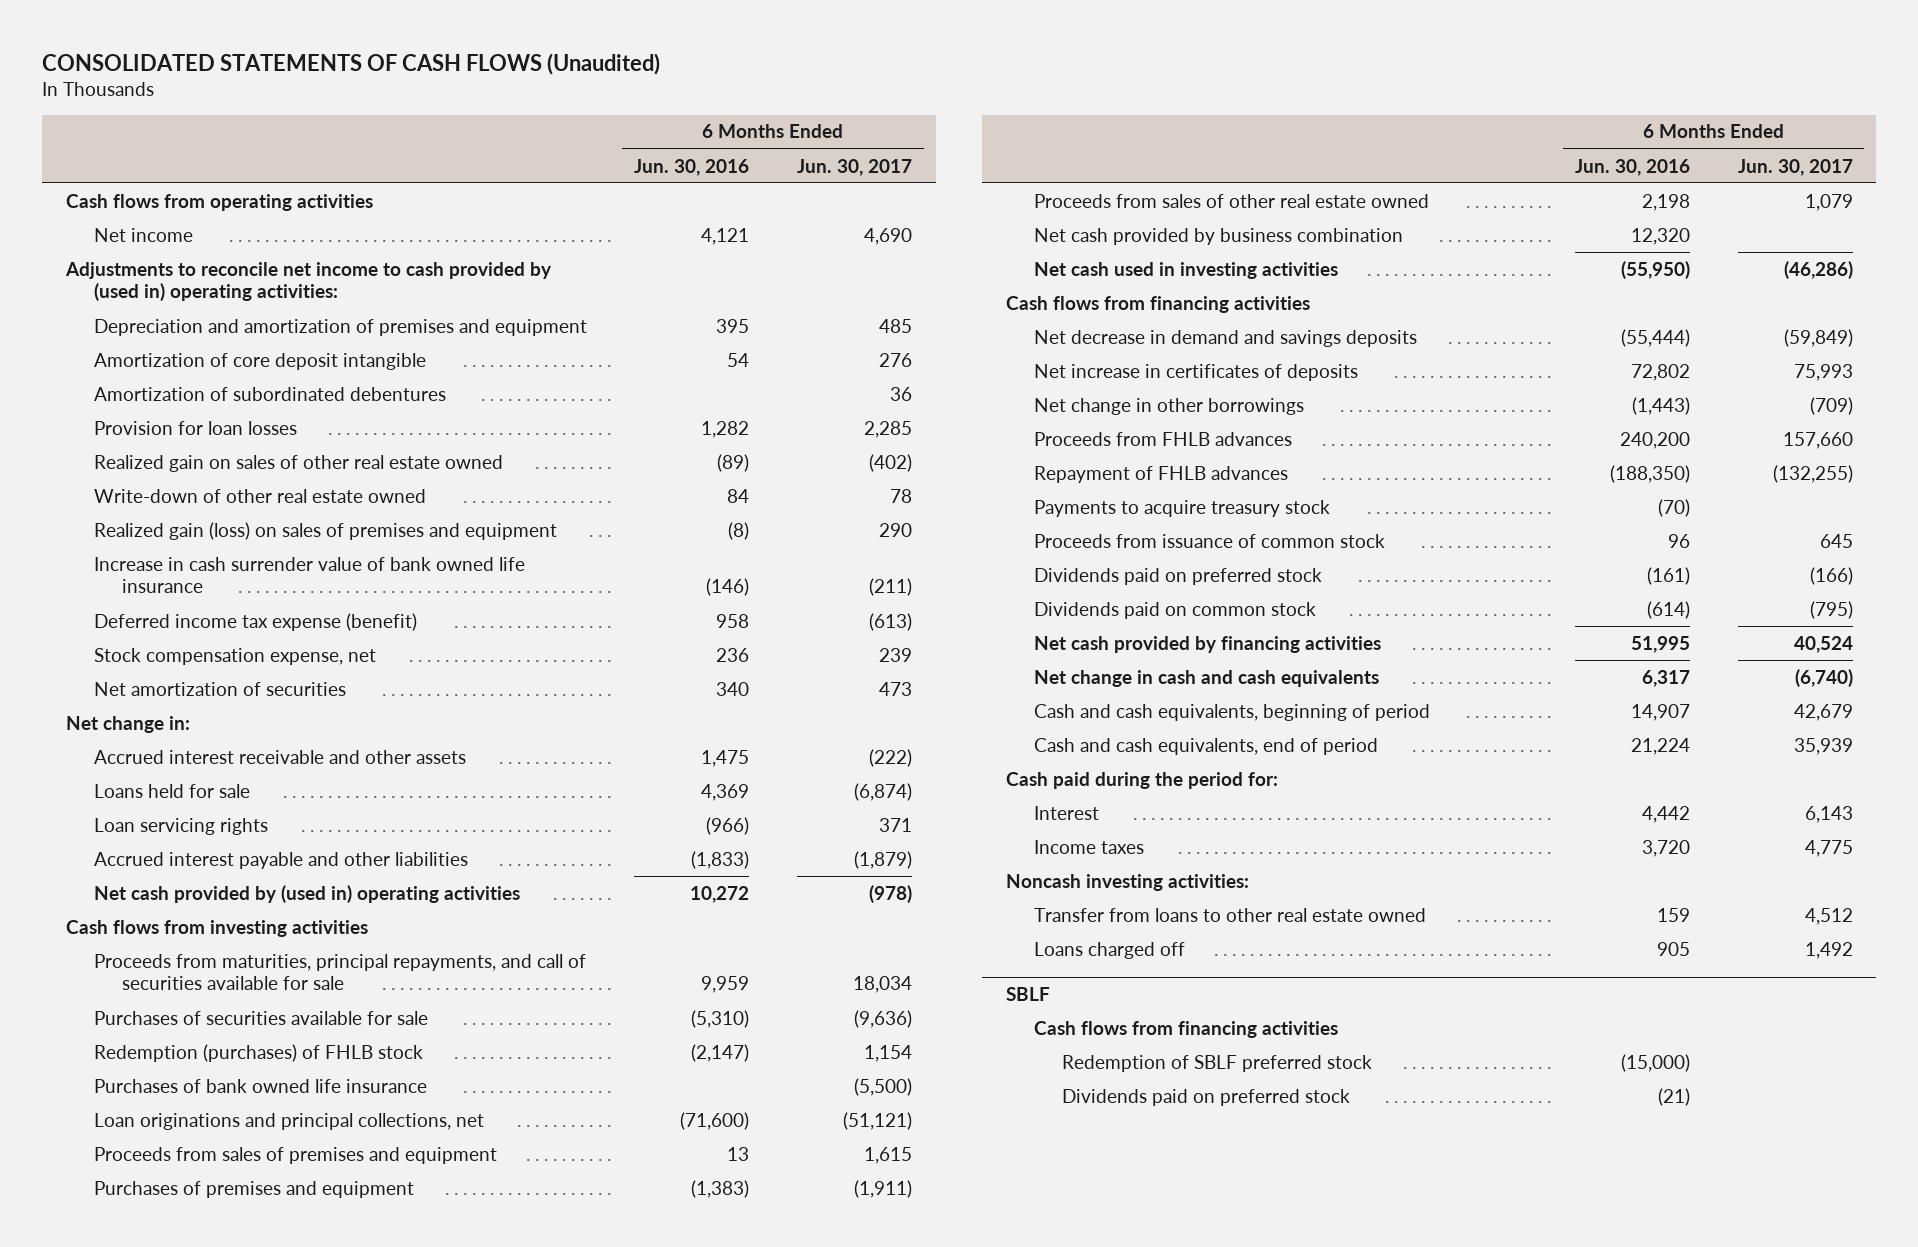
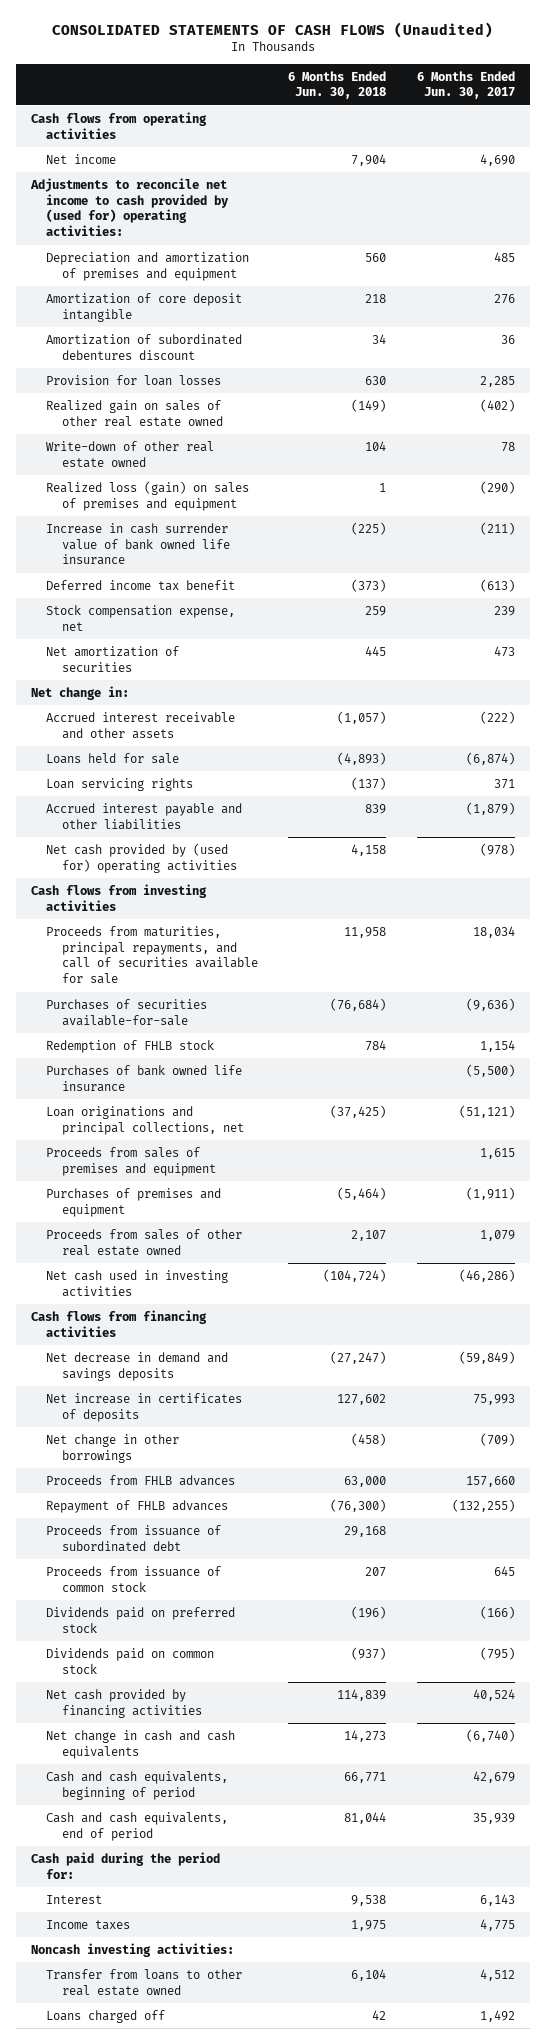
- | 6 Months Ended Jun. 30, 2016 | 6 Months Ended Jun. 30, 2017
+ | 6 Months Ended Jun. 30, 2018 | 6 Months Ended Jun. 30, 2017
- Adjustments to reconcile net income to cash provided by (used in) operating activities:
+ Adjustments to reconcile net income to cash provided by (used for) operating activities:
- Amortization of subordinated debentures | | 36
+ Amortization of subordinated debentures discount | 34 | 36
- Realized gain (loss) on sales of premises and equipment | (8) | 290
+ Realized loss (gain) on sales of premises and equipment | 1 | (290)
- Deferred income tax expense (benefit) | 958 | (613)
+ Deferred income tax benefit | (373) | (613)
- Net cash provided by (used in) operating activities | 10,272 | (978)
+ Net cash provided by (used for) operating activities | 4,158 | (978)
- Purchases of securities available for sale | (5,310) | (9,636)
- Redemption (purchases) of FHLB stock | (2,147) | 1,154
+ Purchases of securities available-for-sale | (76,684) | (9,636)
+ Redemption of FHLB stock | 784 | 1,154
- Net cash provided by business combination | 12,320 |
- Payments to acquire treasury stock | (70) |
+ Proceeds from issuance of subordinated debt | 29,168 |
- SBLF
- Cash flows from financing activities
- Redemption of SBLF preferred stock | (15,000) |
- Dividends paid on preferred stock | (21) |

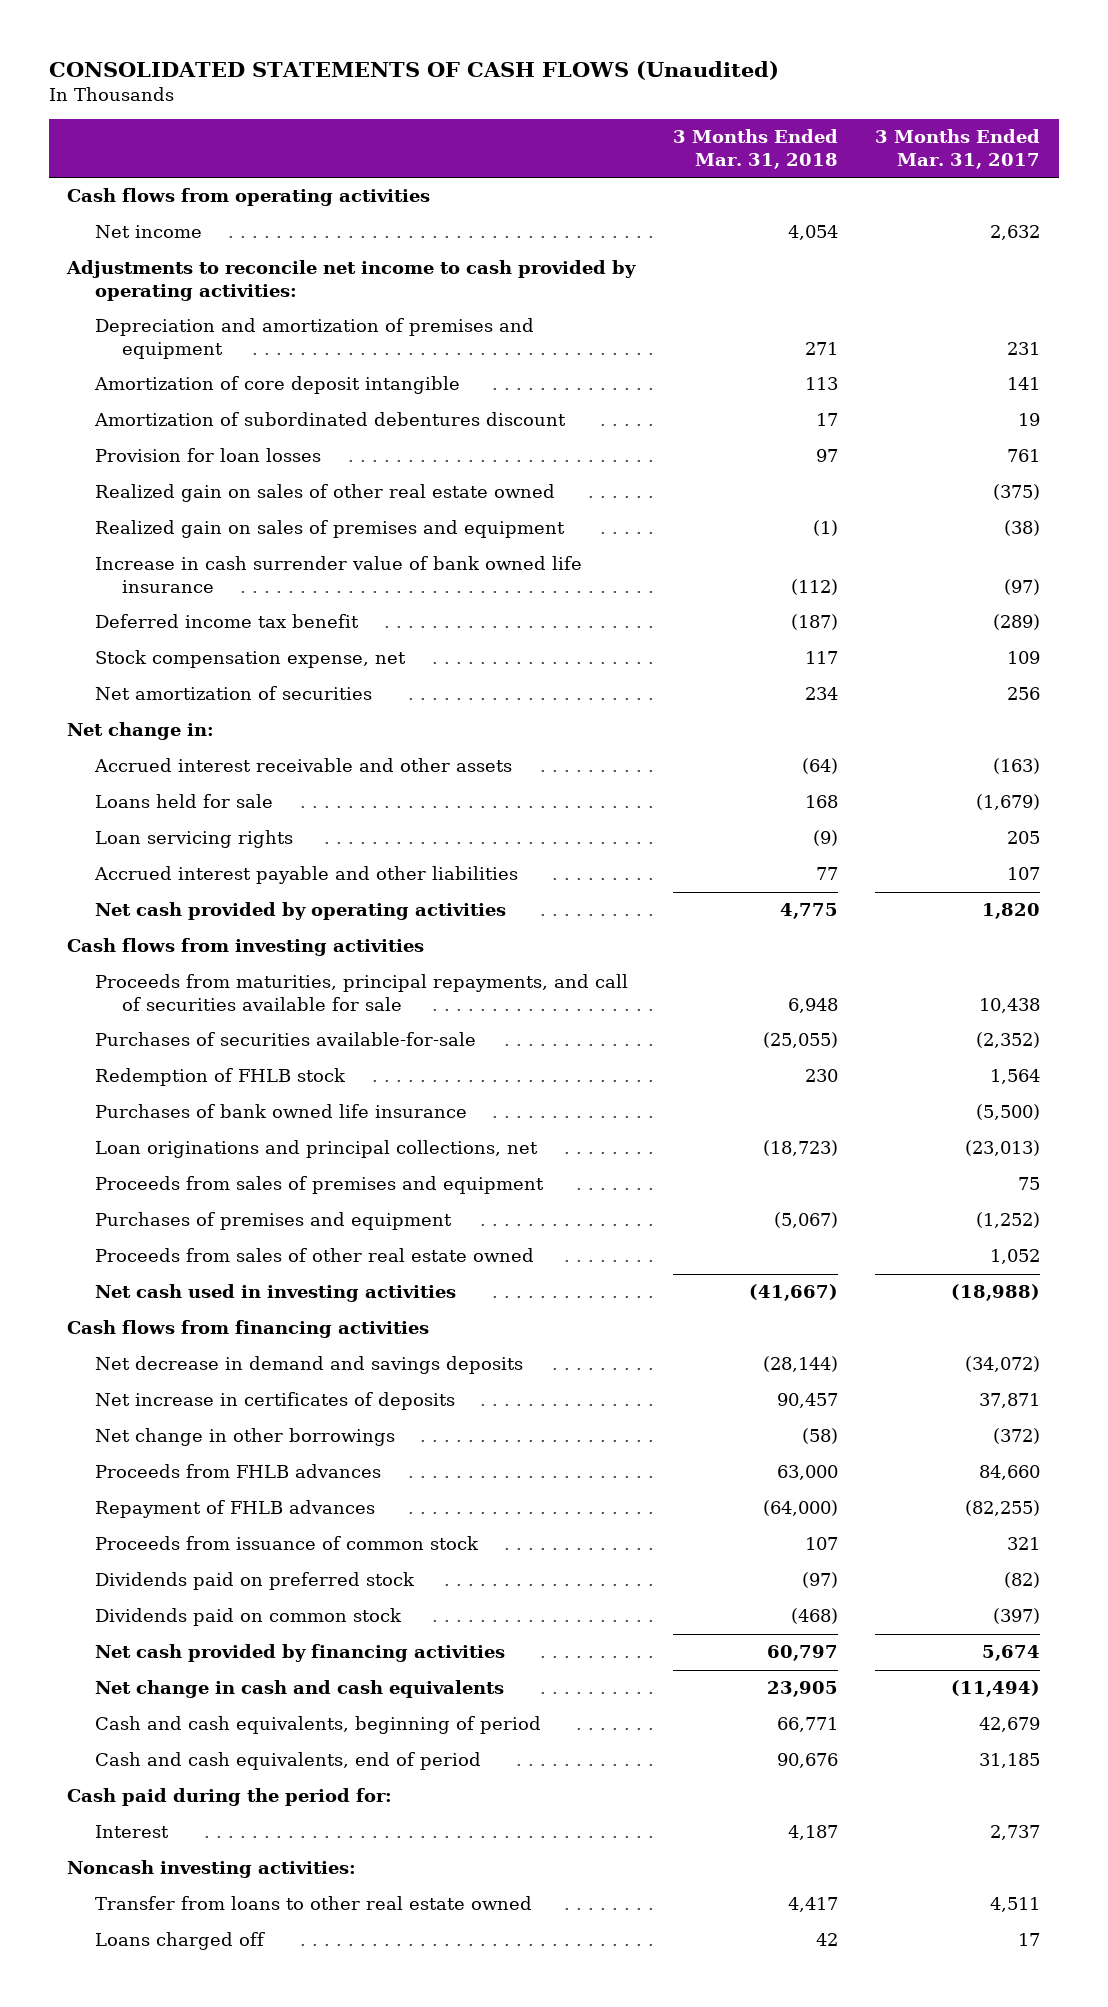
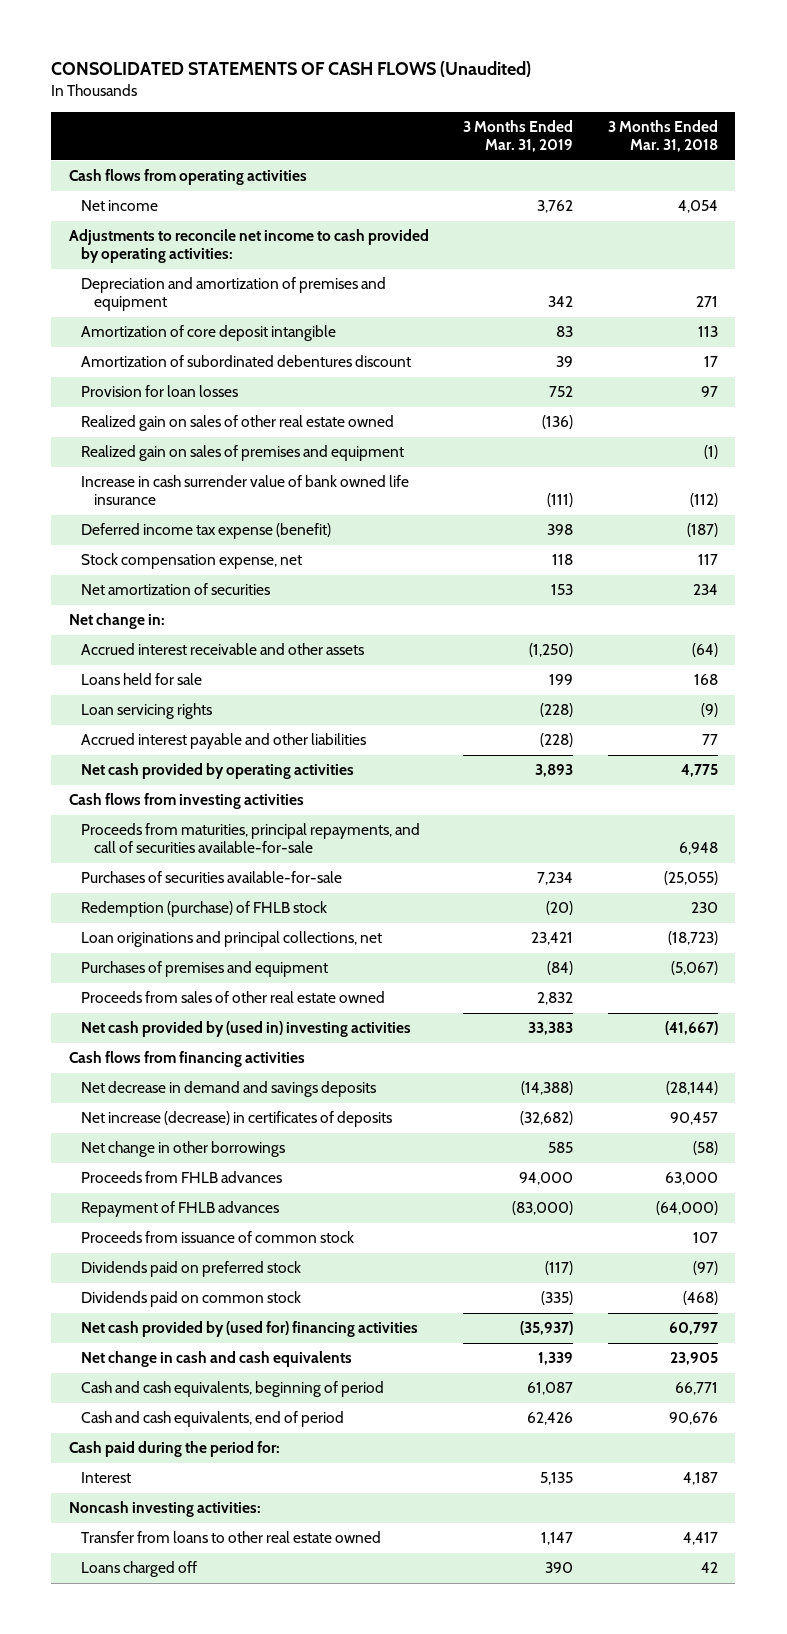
- | 3 Months Ended Mar. 31, 2018 | 3 Months Ended Mar. 31, 2017
+ | 3 Months Ended Mar. 31, 2019 | 3 Months Ended Mar. 31, 2018
- Deferred income tax benefit | (187) | (289)
+ Deferred income tax expense (benefit) | 398 | (187)
- Proceeds from maturities, principal repayments, and call of securities available for sale | 6,948 | 10,438
+ Proceeds from maturities, principal repayments, and call of securities available-for-sale | | 6,948
- Redemption of FHLB stock | 230 | 1,564
- Purchases of bank owned life insurance | | (5,500)
+ Redemption (purchase) of FHLB stock | (20) | 230
- Proceeds from sales of premises and equipment | | 75
- Net cash used in investing activities | (41,667) | (18,988)
+ Net cash provided by (used in) investing activities | 33,383 | (41,667)
- Net increase in certificates of deposits | 90,457 | 37,871
+ Net increase (decrease) in certificates of deposits | (32,682) | 90,457
- Net cash provided by financing activities | 60,797 | 5,674
+ Net cash provided by (used for) financing activities | (35,937) | 60,797

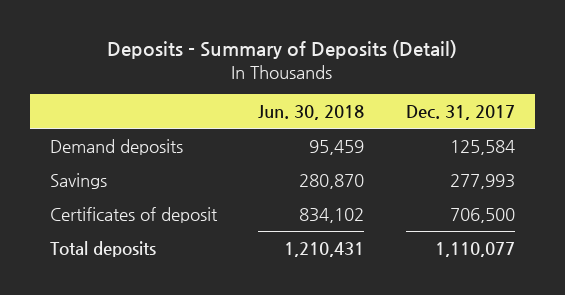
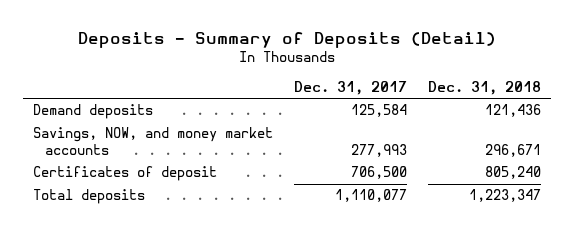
- | Jun. 30, 2018 | Dec. 31, 2017
+ | Dec. 31, 2017 | Dec. 31, 2018
- Savings | 280,870 | 277,993
+ Savings, NOW, and money market accounts | 277,993 | 296,671

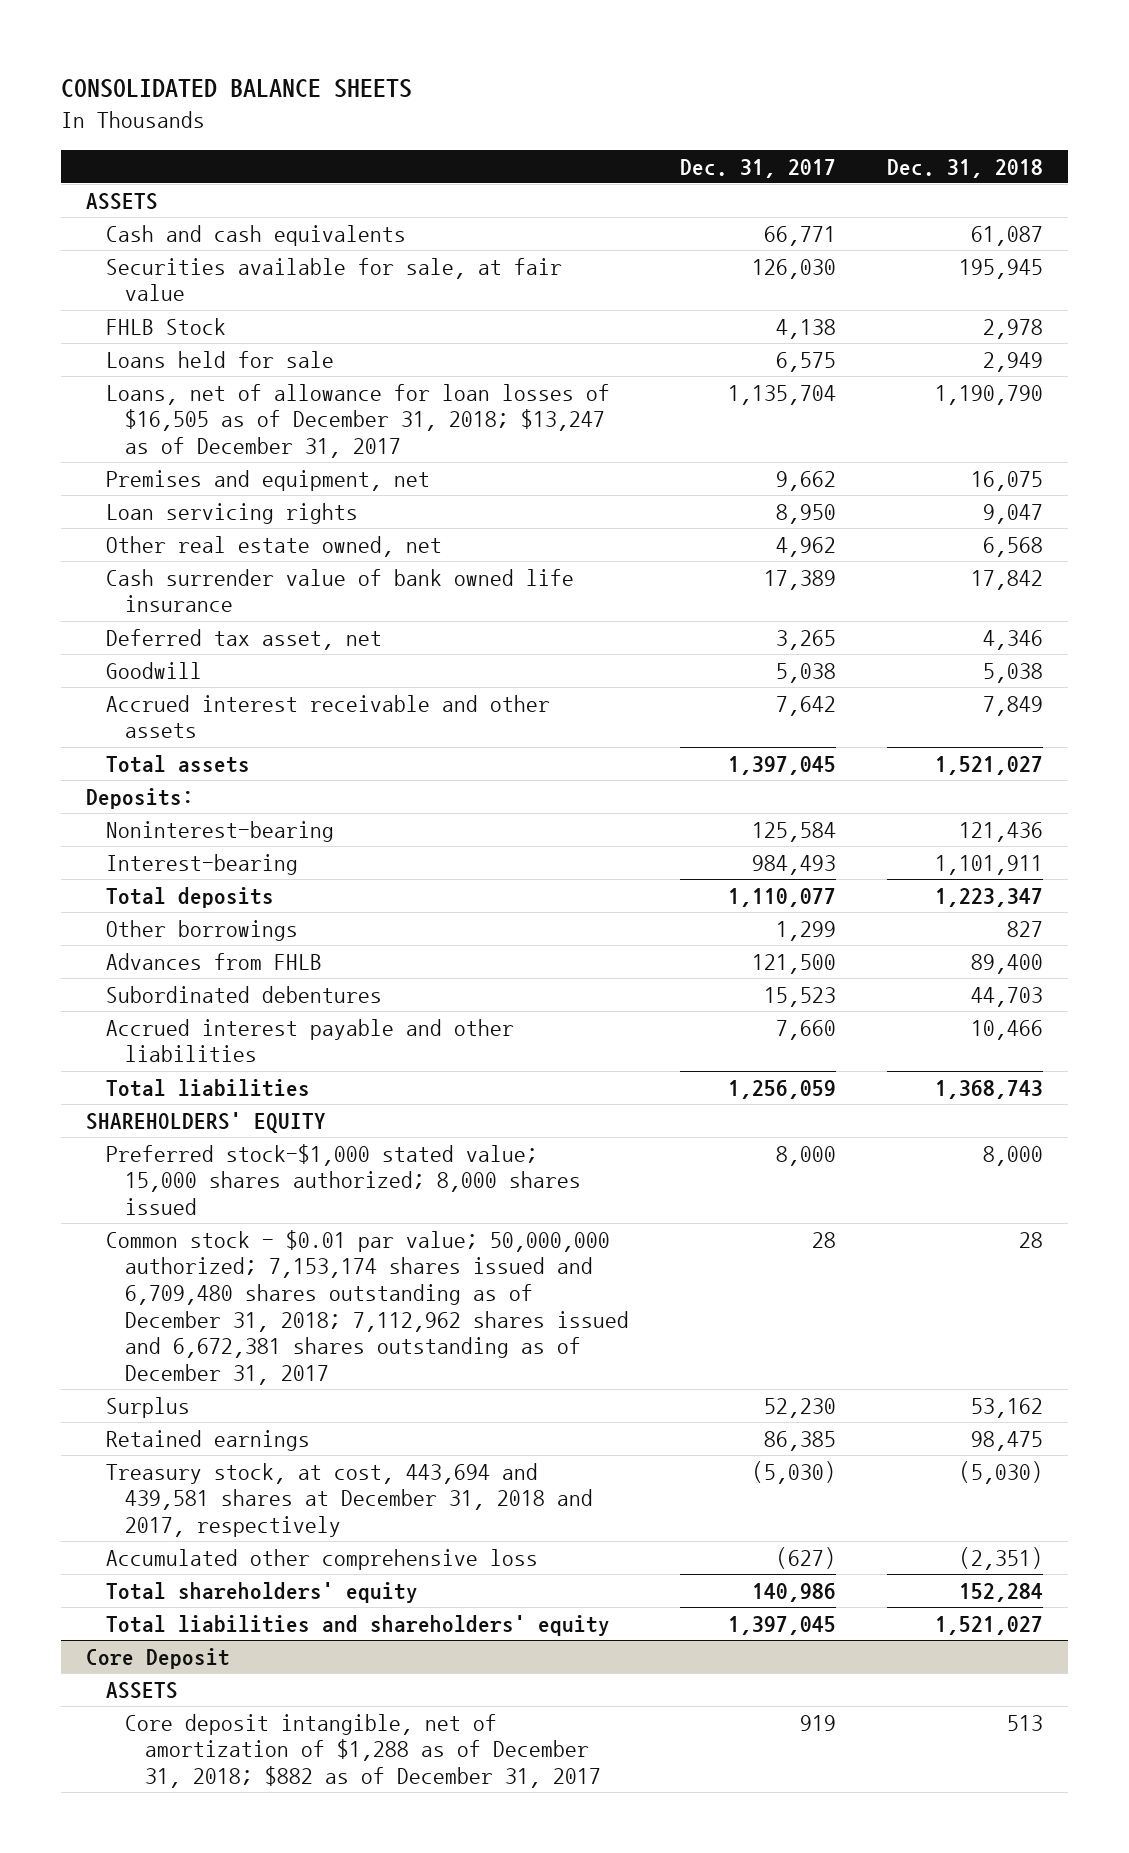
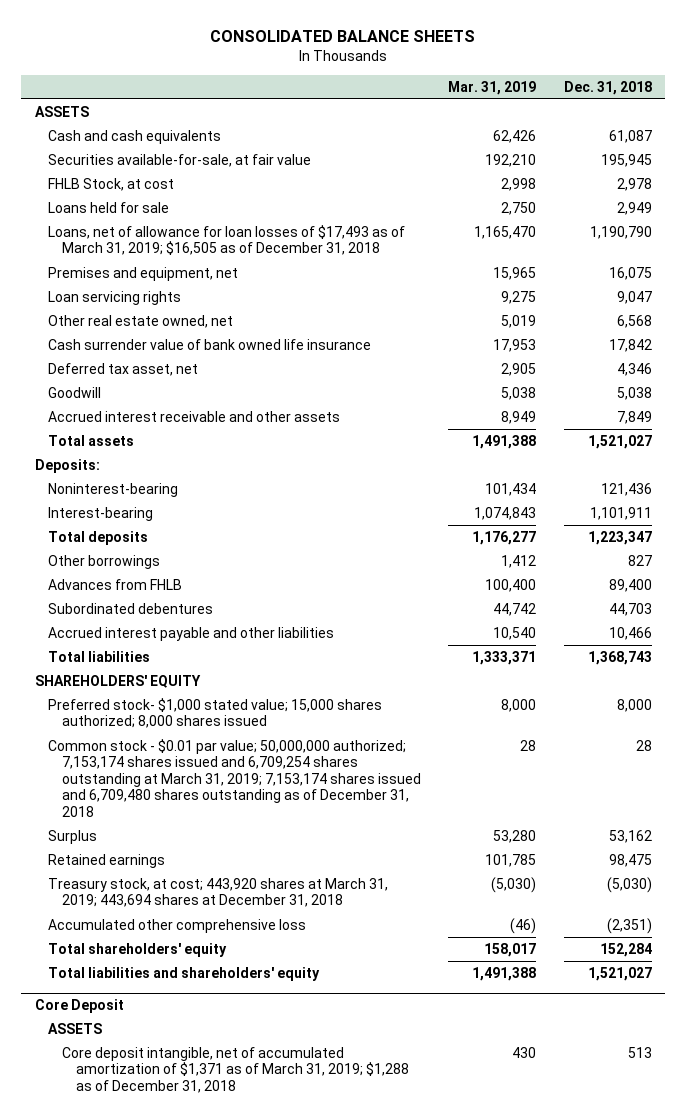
- | Dec. 31, 2017 | Dec. 31, 2018
+ | Mar. 31, 2019 | Dec. 31, 2018
- Securities available for sale, at fair value | 126,030 | 195,945
- FHLB Stock | 4,138 | 2,978
+ Securities available-for-sale, at fair value | 192,210 | 195,945
+ FHLB Stock, at cost | 2,998 | 2,978
- Loans, net of allowance for loan losses of $16,505 as of December 31, 2018; $13,247 as of December 31, 2017 | 1,135,704 | 1,190,790
+ Loans, net of allowance for loan losses of $17,493 as of March 31, 2019; $16,505 as of December 31, 2018 | 1,165,470 | 1,190,790
- Preferred stock-$1,000 stated value; 15,000 shares authorized; 8,000 shares issued | 8,000 | 8,000
- Common stock - $0.01 par value; 50,000,000 authorized; 7,153,174 shares issued and 6,709,480 shares outstanding as of December 31, 2018; 7,112,962 shares issued and 6,672,381 shares outstanding as of December 31, 2017 | 28 | 28
+ Preferred stock- $1,000 stated value; 15,000 shares authorized; 8,000 shares issued | 8,000 | 8,000
+ Common stock - $0.01 par value; 50,000,000 authorized; 7,153,174 shares issued and 6,709,254 shares outstanding at March 31, 2019; 7,153,174 shares issued and 6,709,480 shares outstanding as of December 31, 2018 | 28 | 28
- Treasury stock, at cost, 443,694 and 439,581 shares at December 31, 2018 and 2017, respectively | (5,030) | (5,030)
+ Treasury stock, at cost; 443,920 shares at March 31, 2019; 443,694 shares at December 31, 2018 | (5,030) | (5,030)
@ Core Deposit
- Core deposit intangible, net of amortization of $1,288 as of December 31, 2018; $882 as of December 31, 2017 | 919 | 513
+ Core deposit intangible, net of accumulated amortization of $1,371 as of March 31, 2019; $1,288 as of December 31, 2018 | 430 | 513

